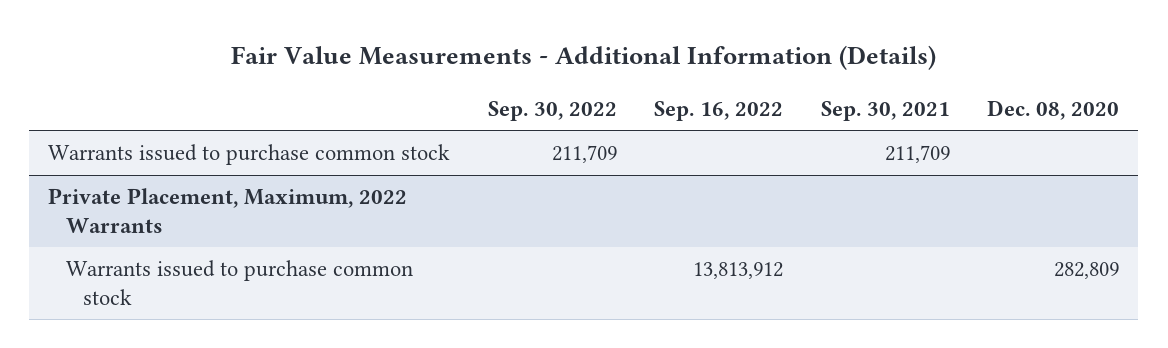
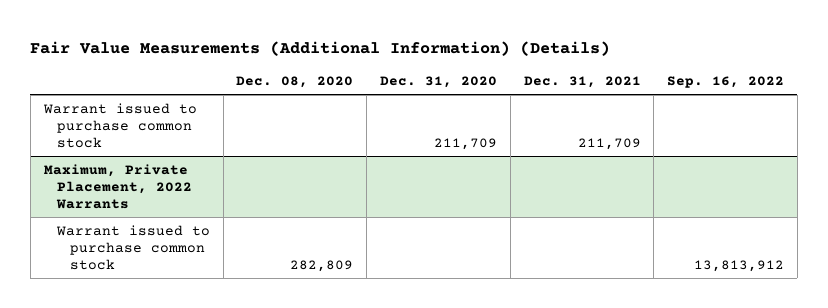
- Fair Value Measurements - Additional Information (Details)
+ Fair Value Measurements (Additional Information) (Details)
- | Sep. 30, 2022 | Sep. 16, 2022 | Sep. 30, 2021 | Dec. 08, 2020
+ | Dec. 08, 2020 | Dec. 31, 2020 | Dec. 31, 2021 | Sep. 16, 2022
- Warrants issued to purchase common stock | 211,709 | | 211,709 |
- Private Placement, Maximum, 2022 Warrants
- Warrants issued to purchase common stock | | 13,813,912 | | 282,809
+ Warrant issued to purchase common stock | | 211,709 | 211,709 |
+ Maximum, Private Placement, 2022 Warrants
+ Warrant issued to purchase common stock | 282,809 | | | 13,813,912

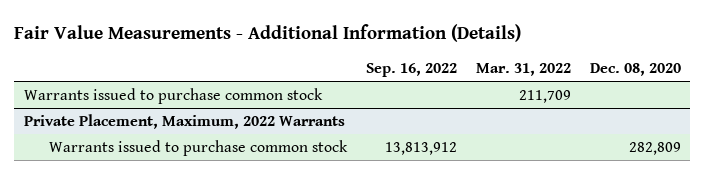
- Fair Value Measurements (Additional Information) (Details)
+ Fair Value Measurements - Additional Information (Details)
- | Dec. 08, 2020 | Dec. 31, 2020 | Dec. 31, 2021 | Sep. 16, 2022
+ | Sep. 16, 2022 | Mar. 31, 2022 | Dec. 08, 2020
- Warrant issued to purchase common stock | | 211,709 | 211,709 |
- Maximum, Private Placement, 2022 Warrants
- Warrant issued to purchase common stock | 282,809 | | | 13,813,912
+ Warrants issued to purchase common stock | | 211,709 |
+ Private Placement, Maximum, 2022 Warrants
+ Warrants issued to purchase common stock | 13,813,912 | | 282,809

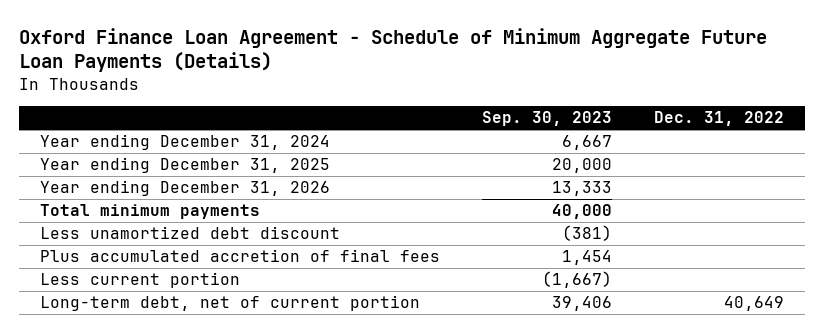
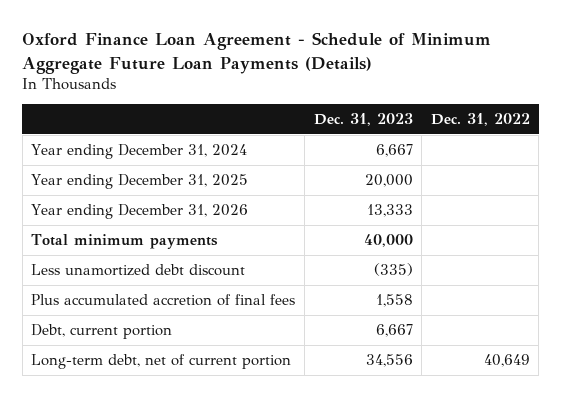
- | Sep. 30, 2023 | Dec. 31, 2022
+ | Dec. 31, 2023 | Dec. 31, 2022
- Less current portion | (1,667) |
+ Debt, current portion | 6,667 |

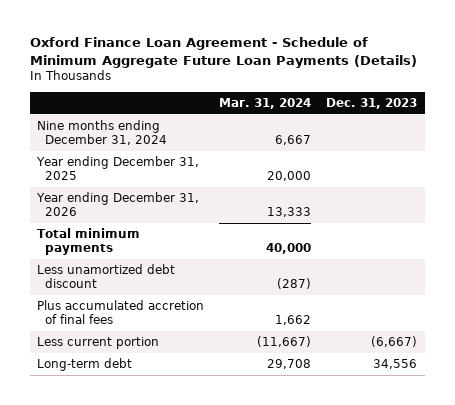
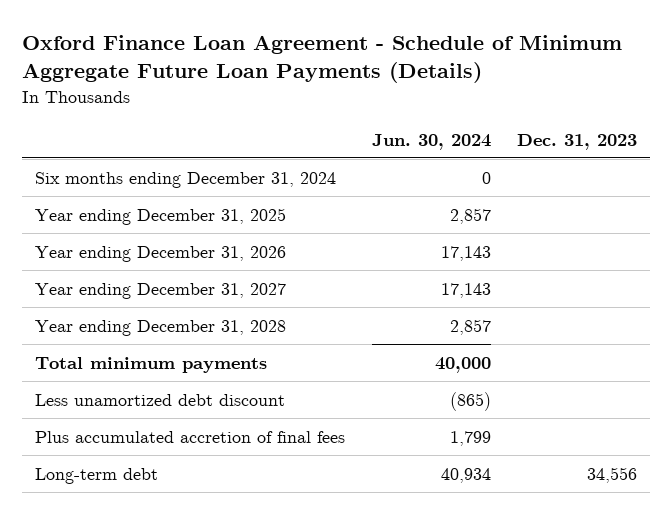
- | Mar. 31, 2024 | Dec. 31, 2023
+ | Jun. 30, 2024 | Dec. 31, 2023
- Nine months ending December 31, 2024 | 6,667 |
+ Six months ending December 31, 2024 | 0 |
+ Year ending December 31, 2027 | 17,143 |
+ Year ending December 31, 2028 | 2,857 |
- Less current portion | (11,667) | (6,667)

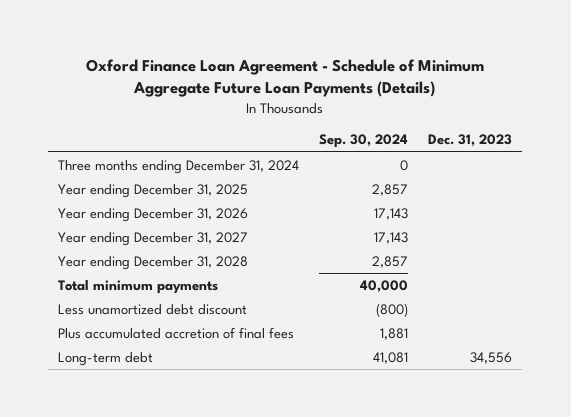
- | Jun. 30, 2024 | Dec. 31, 2023
+ | Sep. 30, 2024 | Dec. 31, 2023
- Six months ending December 31, 2024 | 0 |
+ Three months ending December 31, 2024 | 0 |

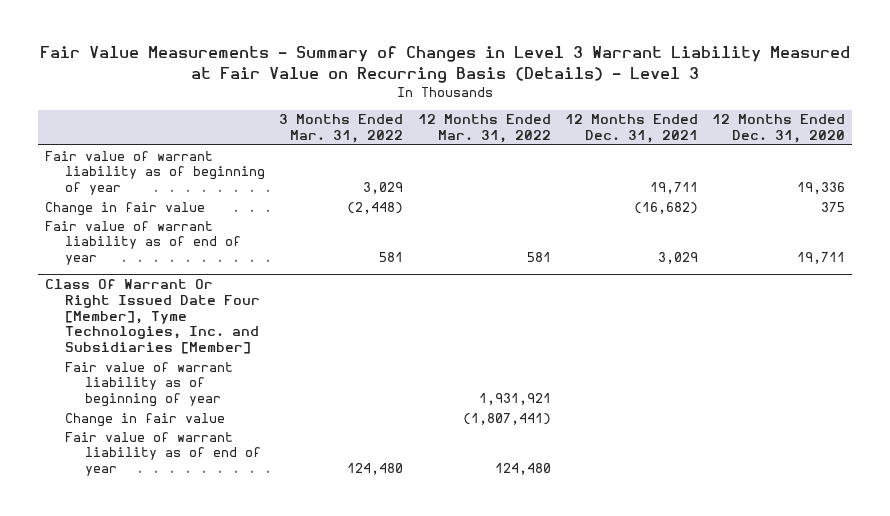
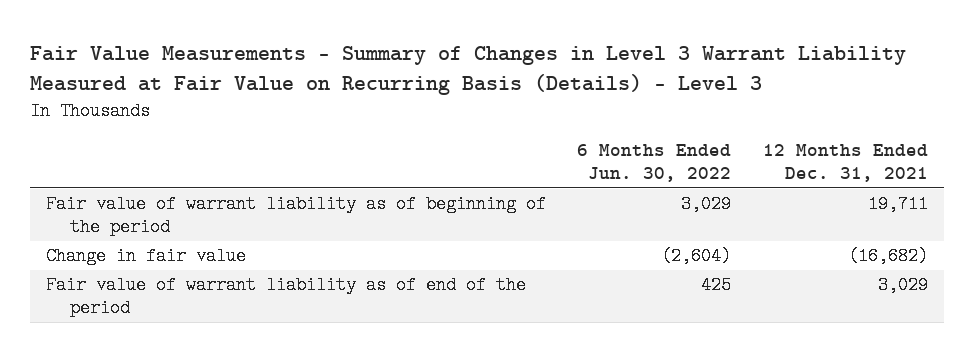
- | 3 Months Ended Mar. 31, 2022 | 12 Months Ended Mar. 31, 2022 | 12 Months Ended Dec. 31, 2021 | 12 Months Ended Dec. 31, 2020
+ | 6 Months Ended Jun. 30, 2022 | 12 Months Ended Dec. 31, 2021
- Fair value of warrant liability as of beginning of year | 3,029 | | 19,711 | 19,336
+ Fair value of warrant liability as of beginning of the period | 3,029 | 19,711
- Fair value of warrant liability as of end of year | 581 | 581 | 3,029 | 19,711
- Class Of Warrant Or Right Issued Date Four [Member], Tyme Technologies, Inc. and Subsidiaries [Member]
- Fair value of warrant liability as of beginning of year | | 1,931,921 | |
- Change in fair value | | (1,807,441) | |
- Fair value of warrant liability as of end of year | 124,480 | 124,480 | |
+ Fair value of warrant liability as of end of the period | 425 | 3,029

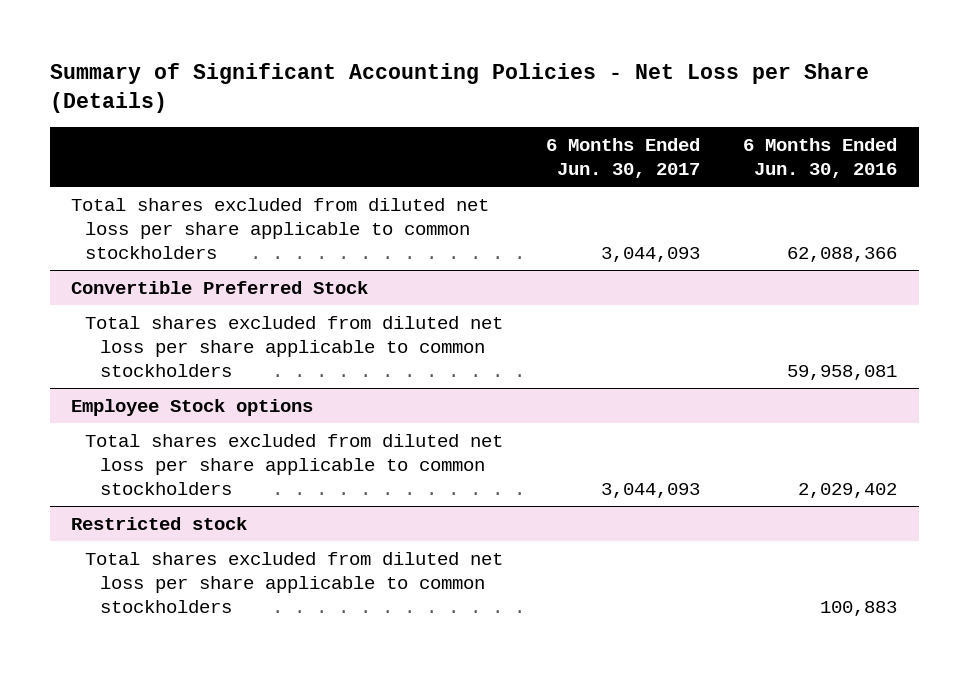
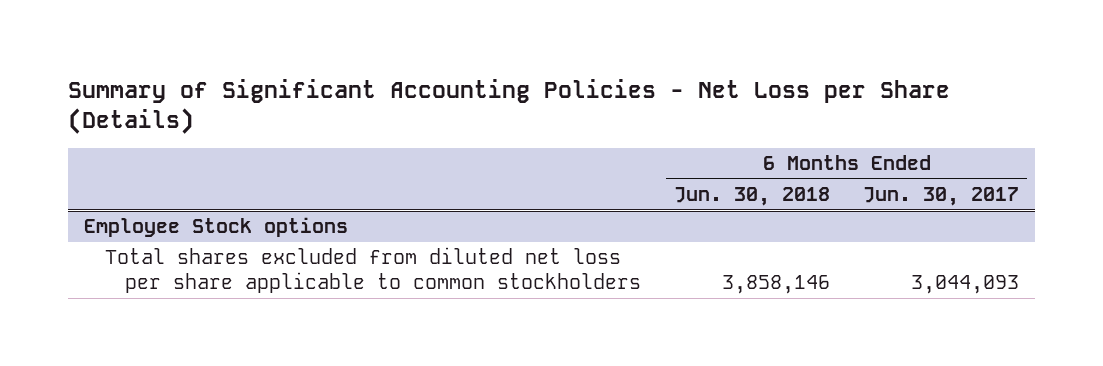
- | 6 Months Ended Jun. 30, 2017 | 6 Months Ended Jun. 30, 2016
+ | 6 Months Ended Jun. 30, 2018 | 6 Months Ended Jun. 30, 2017
- Total shares excluded from diluted net loss per share applicable to common stockholders | 3,044,093 | 62,088,366
- Convertible Preferred Stock
- Total shares excluded from diluted net loss per share applicable to common stockholders | | 59,958,081
- Restricted stock
- Total shares excluded from diluted net loss per share applicable to common stockholders | | 100,883

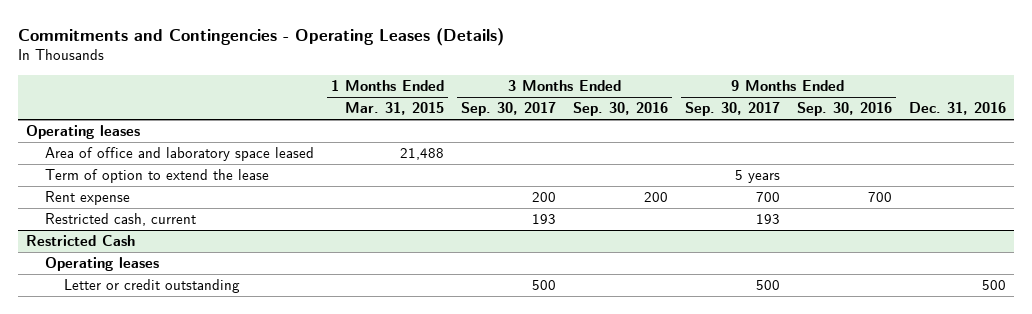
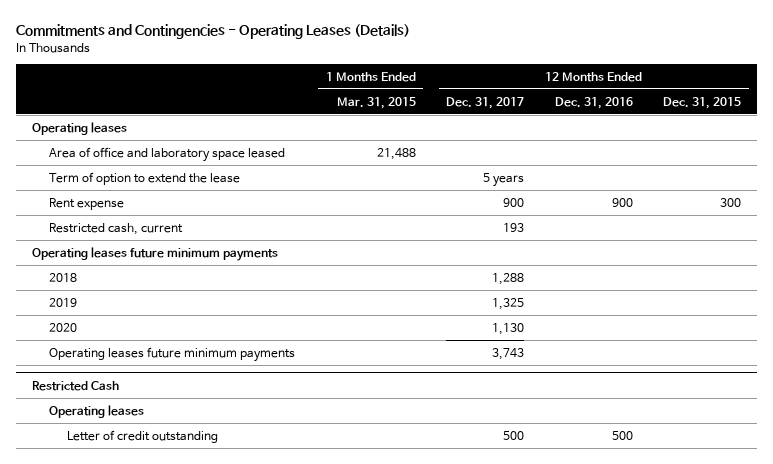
- | 1 Months Ended Mar. 31, 2015 | 3 Months Ended Sep. 30, 2017 | 3 Months Ended Sep. 30, 2016 | 9 Months Ended Sep. 30, 2017 | 9 Months Ended Sep. 30, 2016 | Dec. 31, 2016
+ | 1 Months Ended Mar. 31, 2015 | 12 Months Ended Dec. 31, 2017 | 12 Months Ended Dec. 31, 2016 | 12 Months Ended Dec. 31, 2015
+ Operating leases future minimum payments
+ 2018 | | 1,288 | |
+ 2019 | | 1,325 | |
+ 2020 | | 1,130 | |
+ Operating leases future minimum payments | | 3,743 | |
@ Restricted Cash
- Letter or credit outstanding | | 500 | | 500 | | 500
+ Letter of credit outstanding | | 500 | 500 |

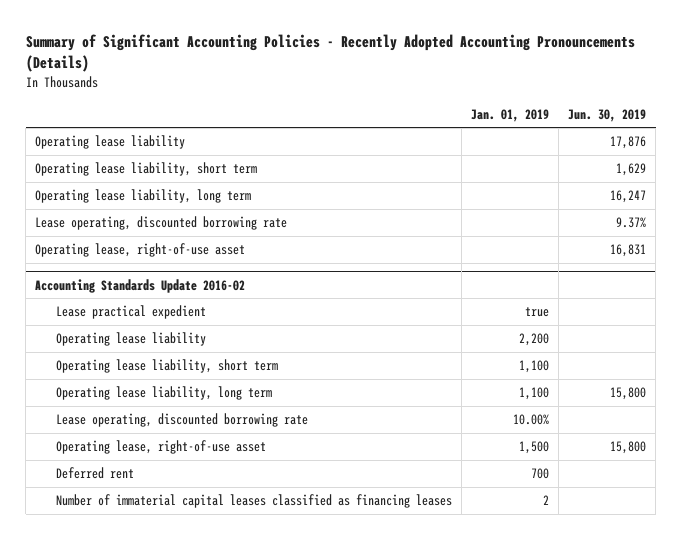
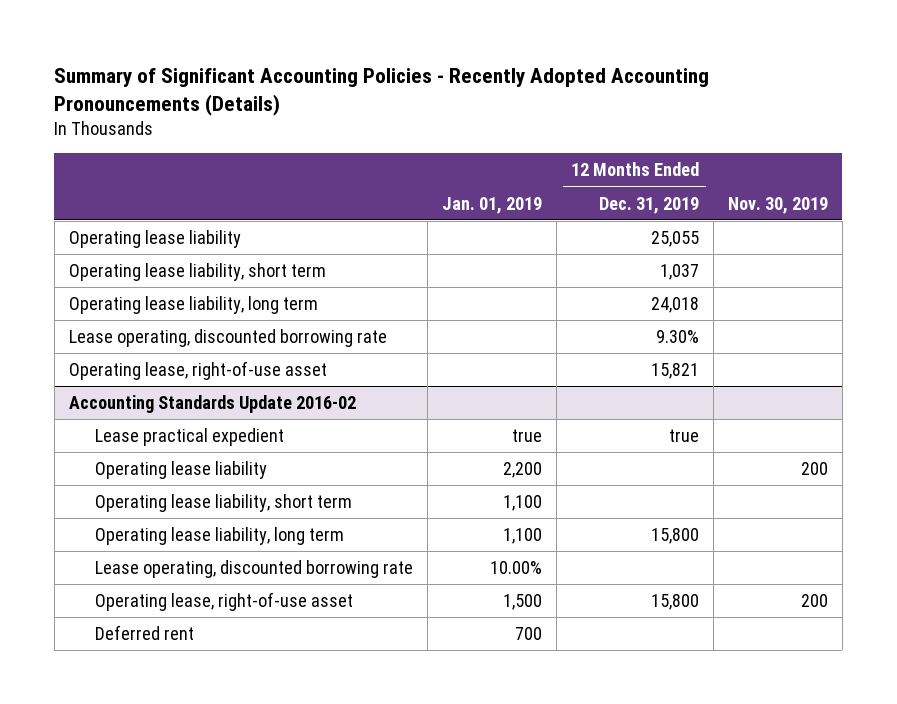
- | Jan. 01, 2019 | Jun. 30, 2019
+ | Jan. 01, 2019 | 12 Months Ended Dec. 31, 2019 | Nov. 30, 2019
@ Accounting Standards Update 2016-02
- Number of immaterial capital leases classified as financing leases | 2 |

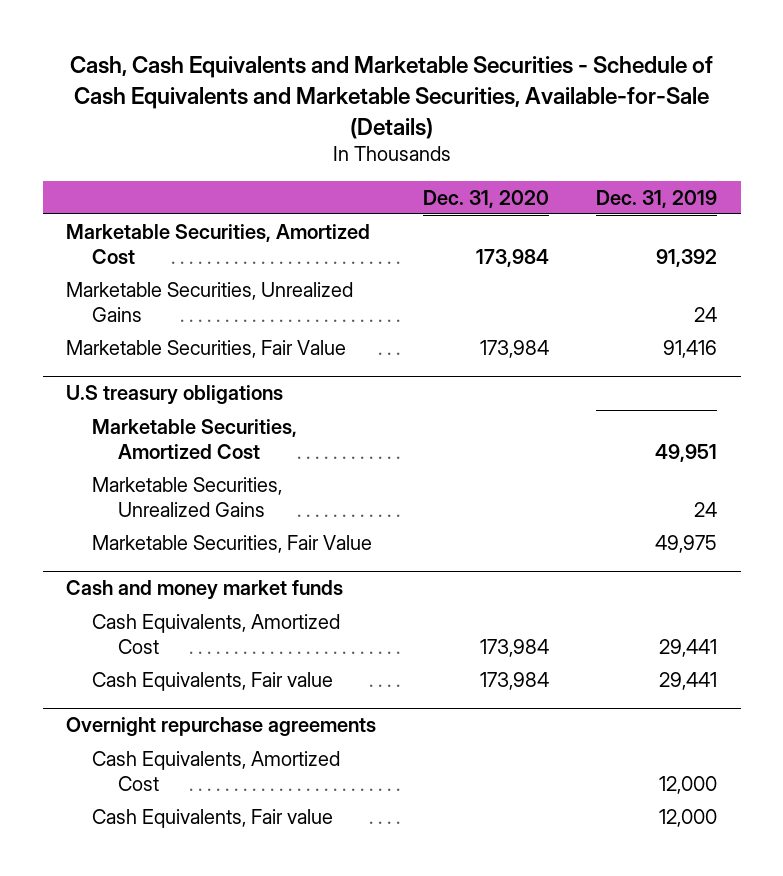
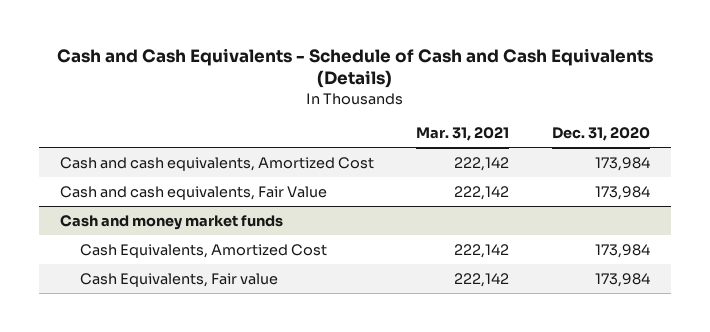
- Cash, Cash Equivalents and Marketable Securities - Schedule of Cash Equivalents and Marketable Securities, Available-for-Sale (Details)
+ Cash and Cash Equivalents - Schedule of Cash and Cash Equivalents (Details)
- | Dec. 31, 2020 | Dec. 31, 2019
+ | Mar. 31, 2021 | Dec. 31, 2020
- Marketable Securities, Amortized Cost | 173,984 | 91,392
- Marketable Securities, Unrealized Gains | | 24
- Marketable Securities, Fair Value | 173,984 | 91,416
- U.S treasury obligations
- Marketable Securities, Amortized Cost | | 49,951
- Marketable Securities, Unrealized Gains | | 24
- Marketable Securities, Fair Value | | 49,975
+ Cash and cash equivalents, Amortized Cost | 222,142 | 173,984
+ Cash and cash equivalents, Fair Value | 222,142 | 173,984
- Overnight repurchase agreements
- Cash Equivalents, Amortized Cost | | 12,000
- Cash Equivalents, Fair value | | 12,000

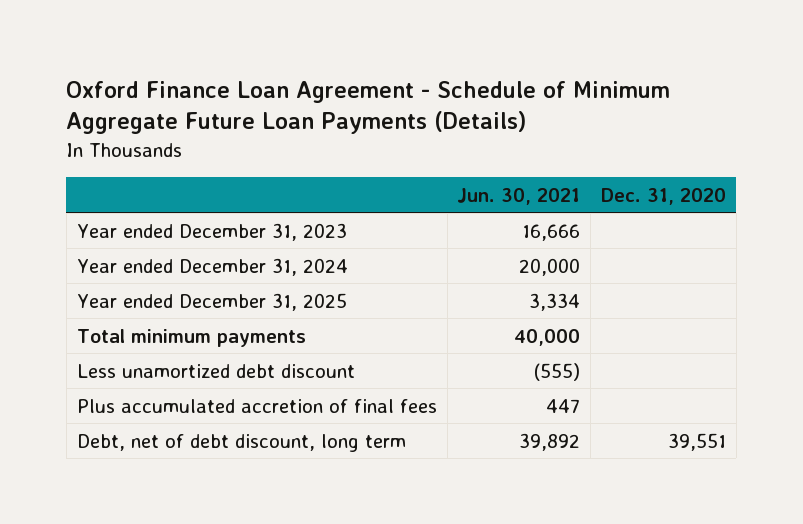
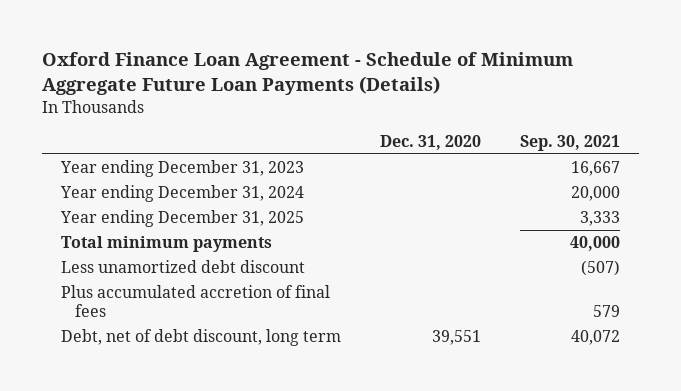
- | Jun. 30, 2021 | Dec. 31, 2020
+ | Dec. 31, 2020 | Sep. 30, 2021
- Year ended December 31, 2023 | 16,666 |
- Year ended December 31, 2024 | 20,000 |
- Year ended December 31, 2025 | 3,334 |
+ Year ending December 31, 2023 | | 16,667
+ Year ending December 31, 2024 | | 20,000
+ Year ending December 31, 2025 | | 3,333

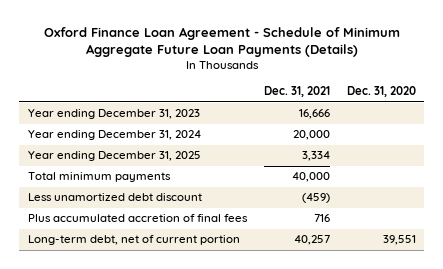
- | Dec. 31, 2020 | Sep. 30, 2021
+ | Dec. 31, 2021 | Dec. 31, 2020
- Debt, net of debt discount, long term | 39,551 | 40,072
+ Long-term debt, net of current portion | 40,257 | 39,551

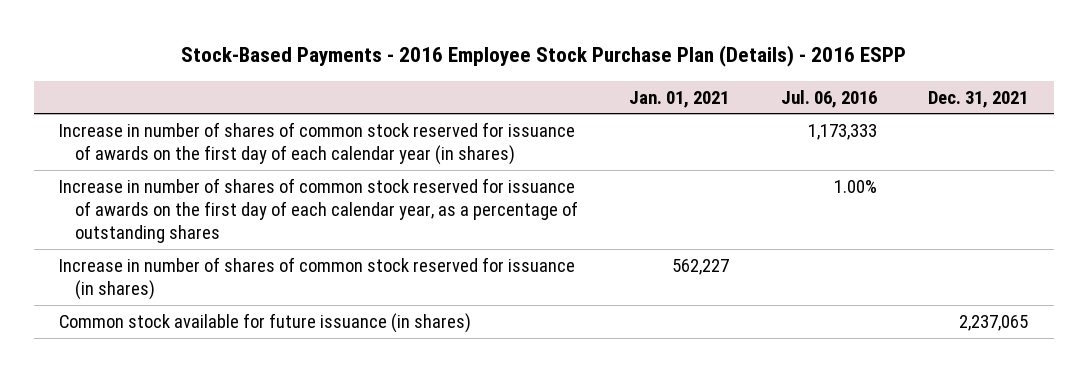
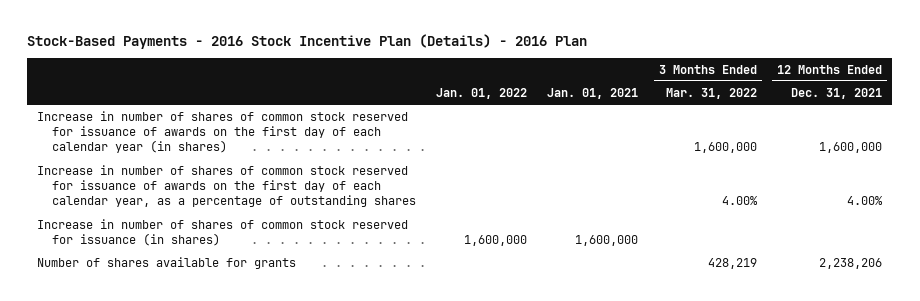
- Stock-Based Payments - 2016 Employee Stock Purchase Plan (Details) - 2016 ESPP
+ Stock-Based Payments - 2016 Stock Incentive Plan (Details) - 2016 Plan
- | Jan. 01, 2021 | Jul. 06, 2016 | Dec. 31, 2021
+ | Jan. 01, 2022 | Jan. 01, 2021 | 3 Months Ended Mar. 31, 2022 | 12 Months Ended Dec. 31, 2021
- Increase in number of shares of common stock reserved for issuance (in shares) | 562,227 | |
- Common stock available for future issuance (in shares) | | | 2,237,065
+ Increase in number of shares of common stock reserved for issuance (in shares) | 1,600,000 | 1,600,000 | |
+ Number of shares available for grants | | | 428,219 | 2,238,206

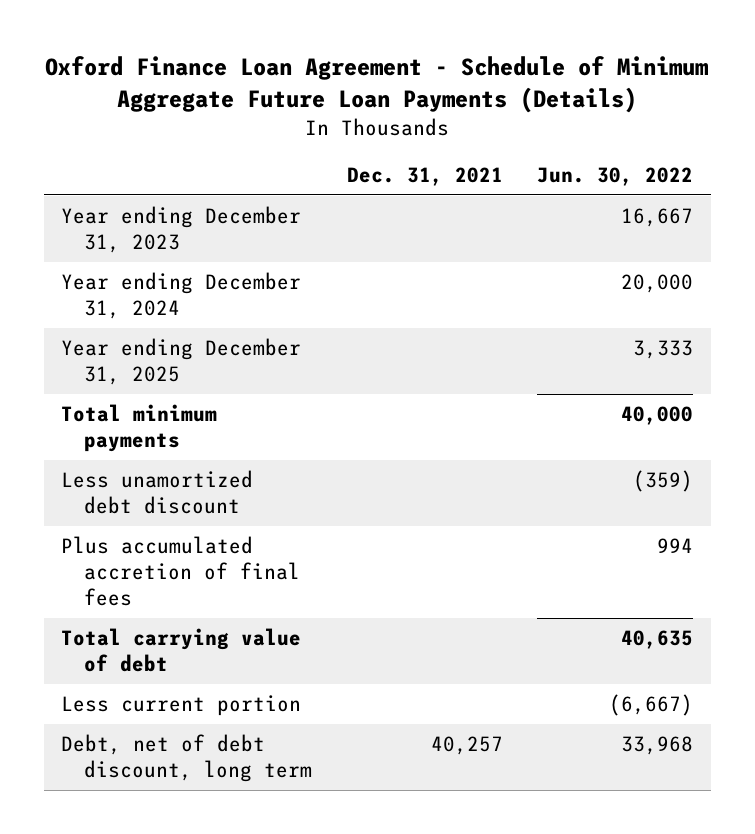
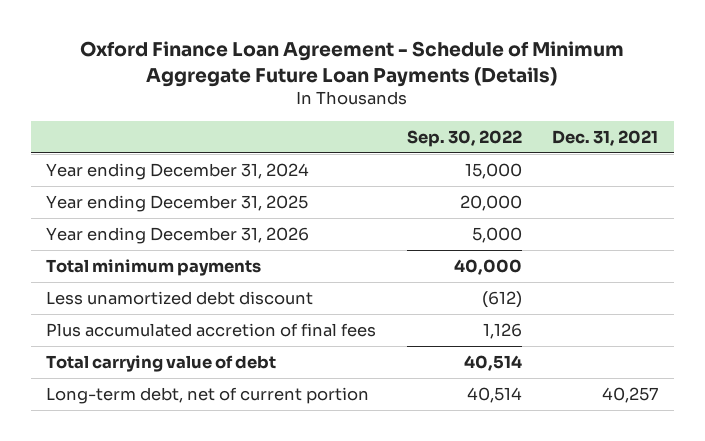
- | Dec. 31, 2021 | Jun. 30, 2022
+ | Sep. 30, 2022 | Dec. 31, 2021
- Year ending December 31, 2023 | | 16,667
+ Year ending December 31, 2026 | 5,000 |
- Less current portion | | (6,667)
- Debt, net of debt discount, long term | 40,257 | 33,968
+ Long-term debt, net of current portion | 40,514 | 40,257

